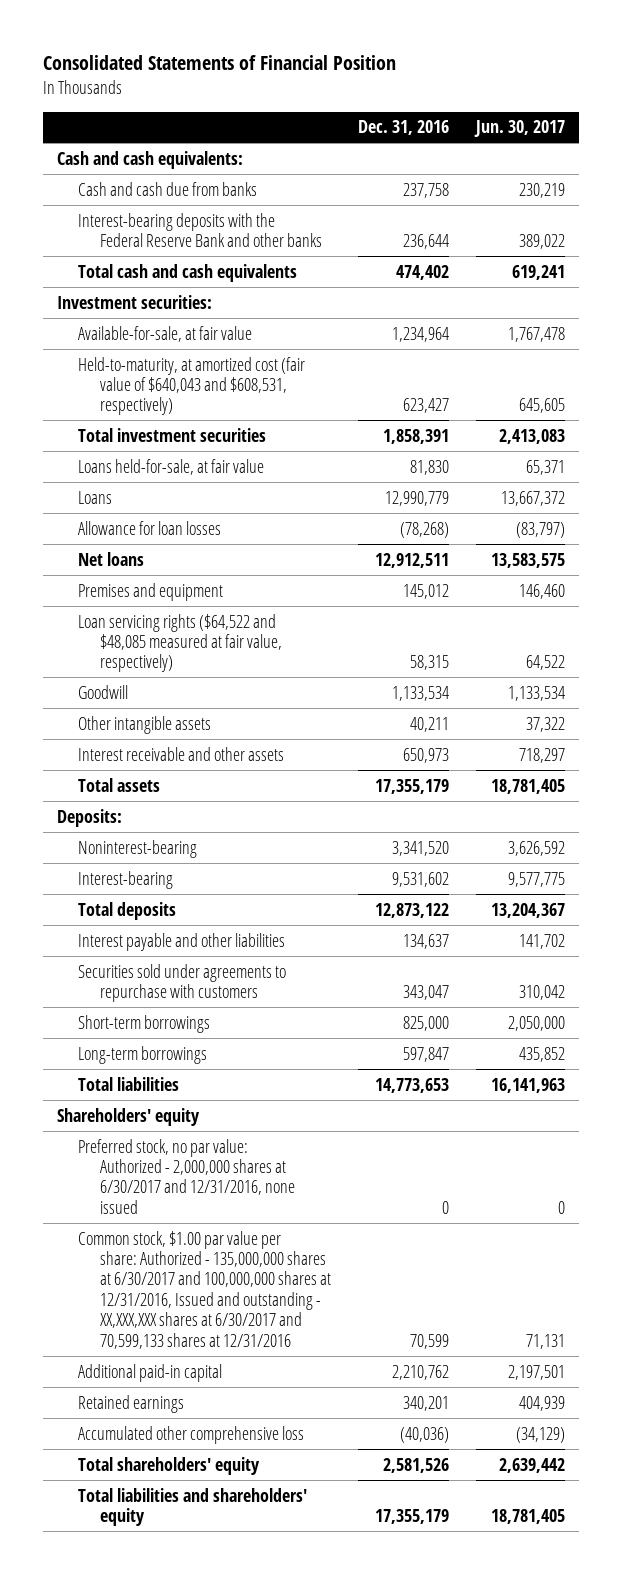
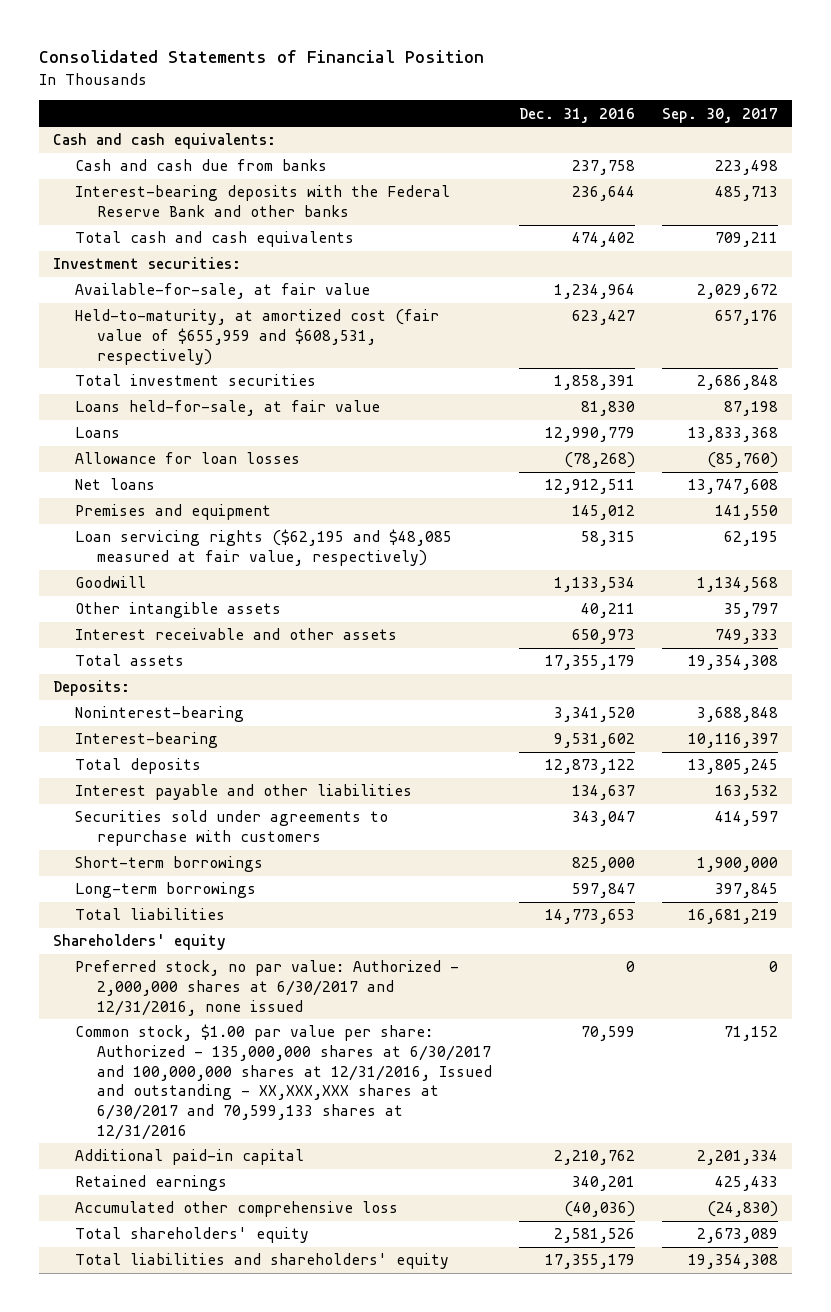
- | Dec. 31, 2016 | Jun. 30, 2017
+ | Dec. 31, 2016 | Sep. 30, 2017
- Held-to-maturity, at amortized cost (fair value of $640,043 and $608,531, respectively) | 623,427 | 645,605
+ Held-to-maturity, at amortized cost (fair value of $655,959 and $608,531, respectively) | 623,427 | 657,176
- Loan servicing rights ($64,522 and $48,085 measured at fair value, respectively) | 58,315 | 64,522
+ Loan servicing rights ($62,195 and $48,085 measured at fair value, respectively) | 58,315 | 62,195

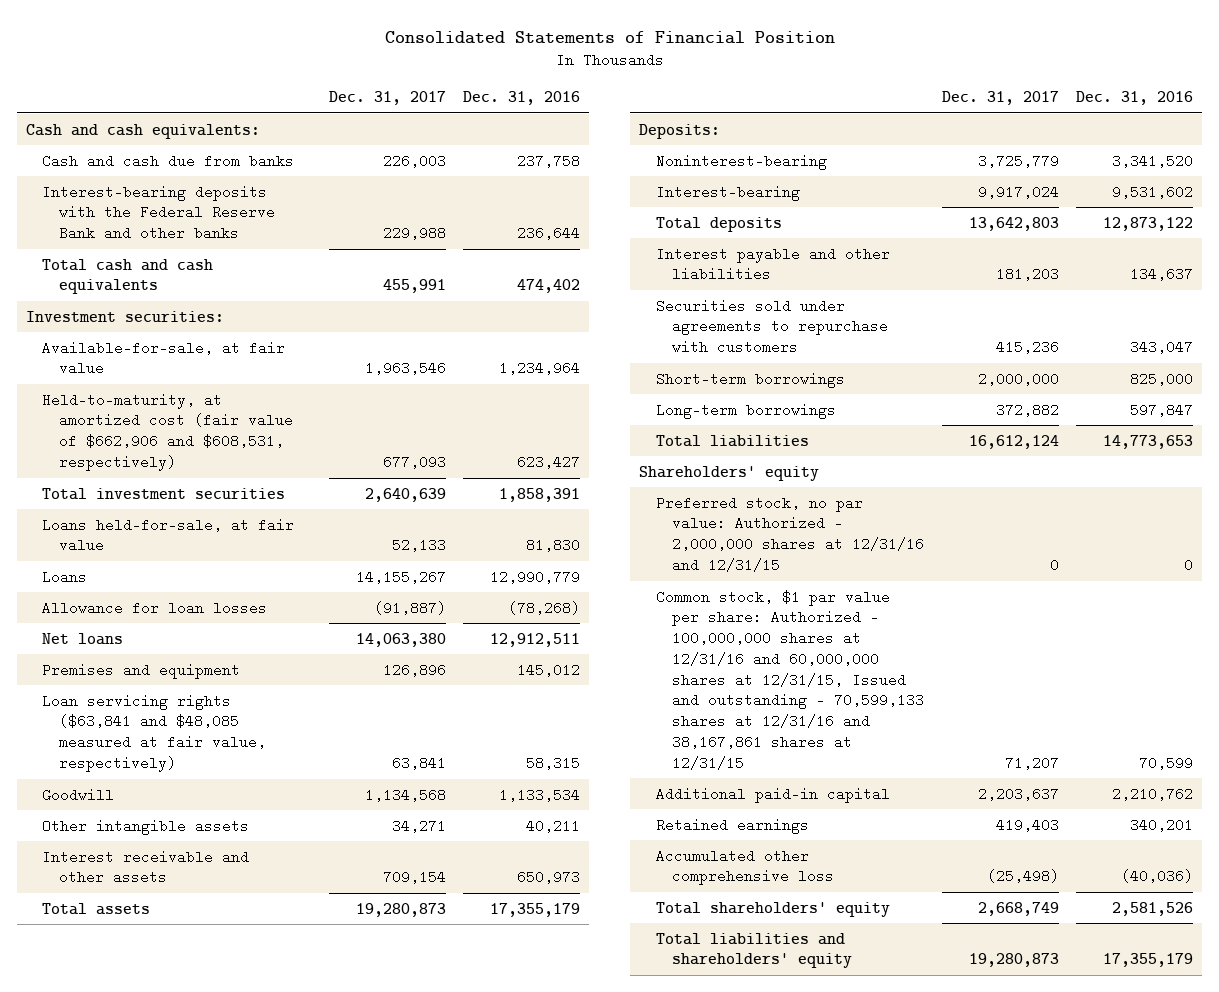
- | Dec. 31, 2016 | Sep. 30, 2017
+ | Dec. 31, 2017 | Dec. 31, 2016
- Held-to-maturity, at amortized cost (fair value of $655,959 and $608,531, respectively) | 623,427 | 657,176
+ Held-to-maturity, at amortized cost (fair value of $662,906 and $608,531, respectively) | 677,093 | 623,427
- Loan servicing rights ($62,195 and $48,085 measured at fair value, respectively) | 58,315 | 62,195
+ Loan servicing rights ($63,841 and $48,085 measured at fair value, respectively) | 63,841 | 58,315
- Preferred stock, no par value: Authorized - 2,000,000 shares at 6/30/2017 and 12/31/2016, none issued | 0 | 0
- Common stock, $1.00 par value per share: Authorized - 135,000,000 shares at 6/30/2017 and 100,000,000 shares at 12/31/2016, Issued and outstanding - XX,XXX,XXX shares at 6/30/2017 and 70,599,133 shares at 12/31/2016 | 70,599 | 71,152
+ Preferred stock, no par value: Authorized - 2,000,000 shares at 12/31/16 and 12/31/15 | 0 | 0
+ Common stock, $1 par value per share: Authorized - 100,000,000 shares at 12/31/16 and 60,000,000 shares at 12/31/15, Issued and outstanding - 70,599,133 shares at 12/31/16 and 38,167,861 shares at 12/31/15 | 71,207 | 70,599

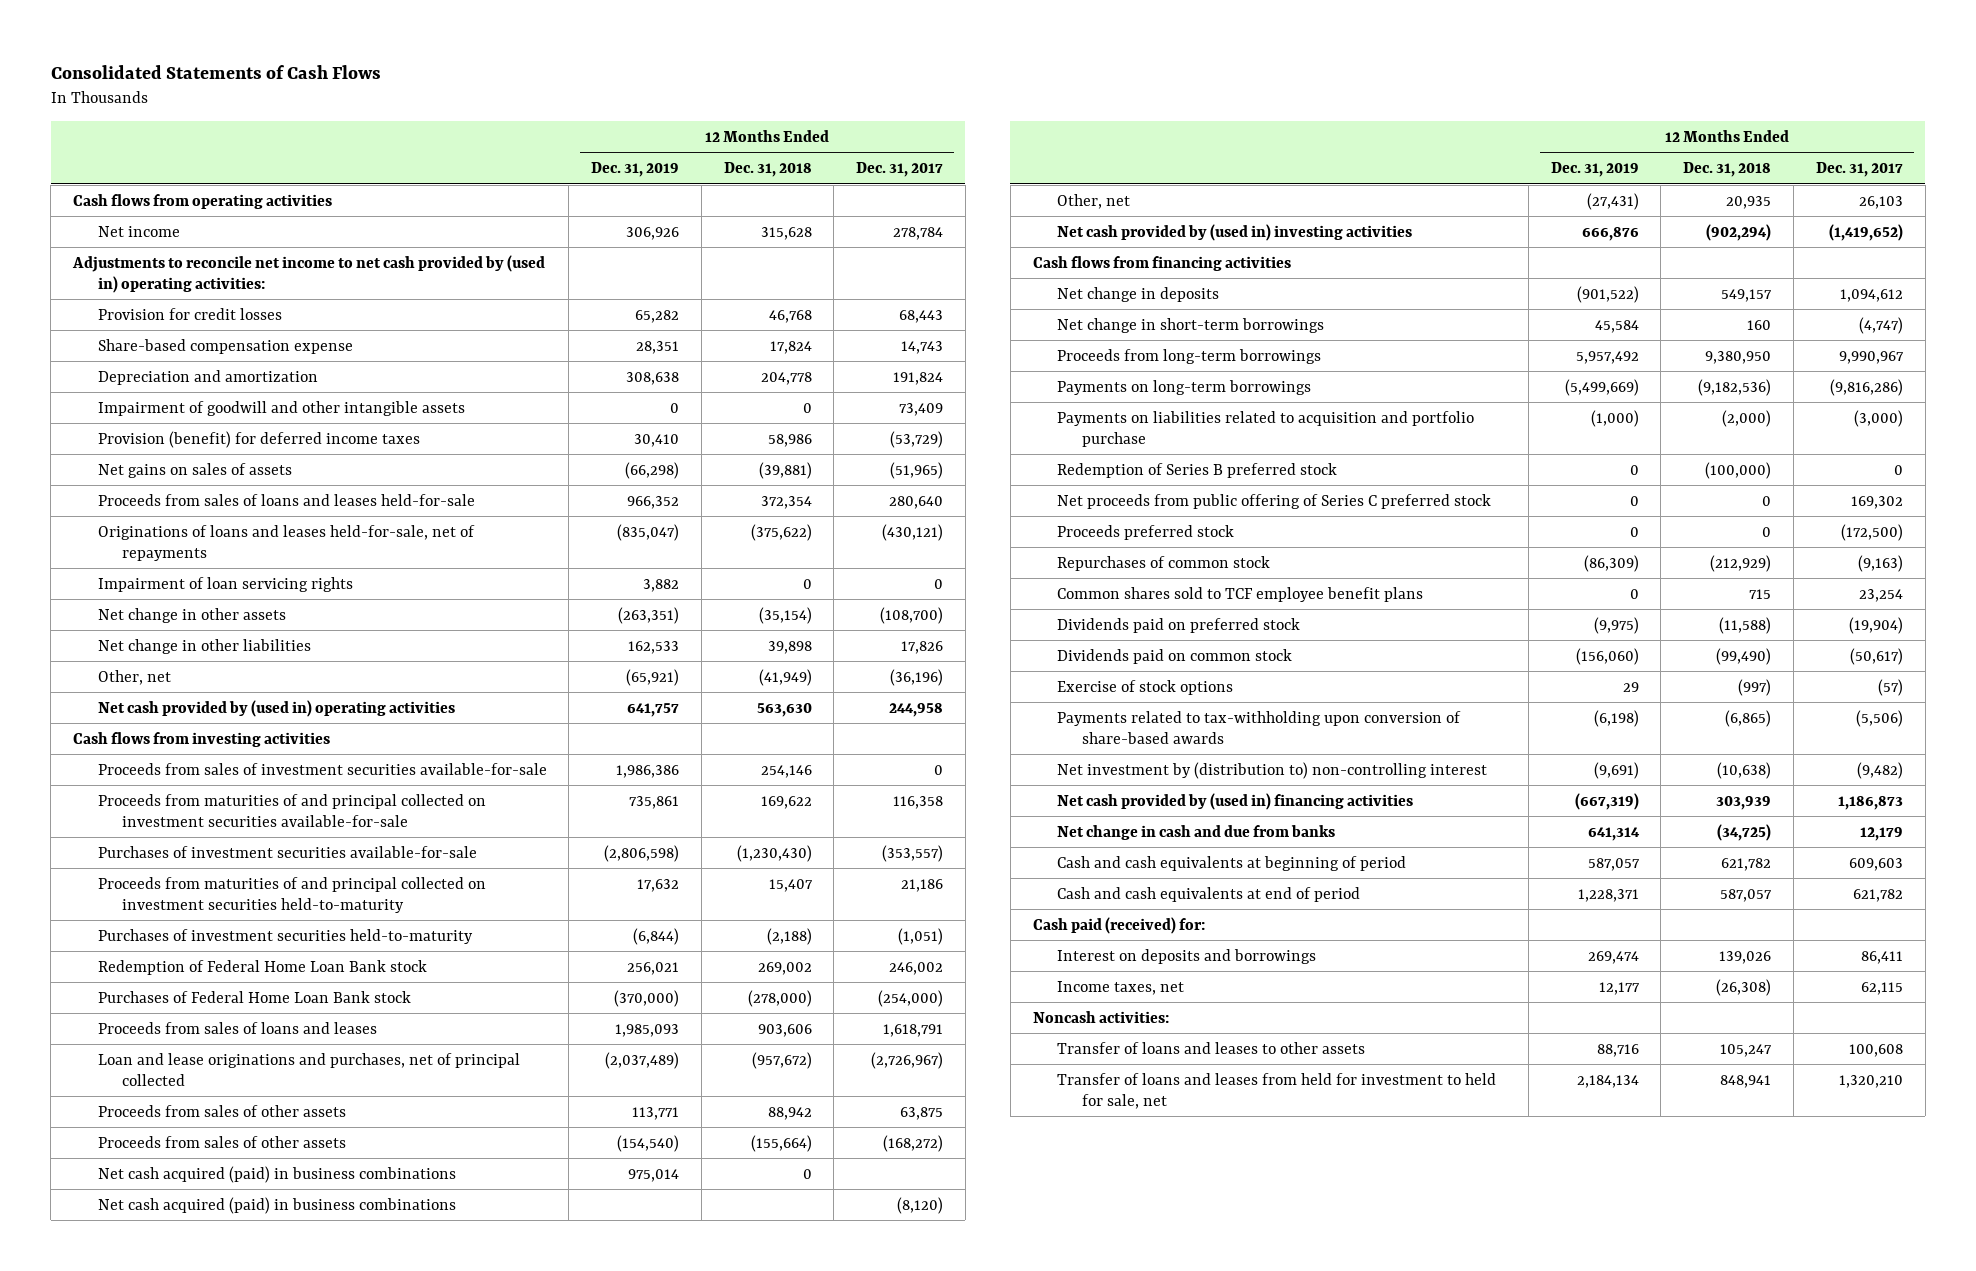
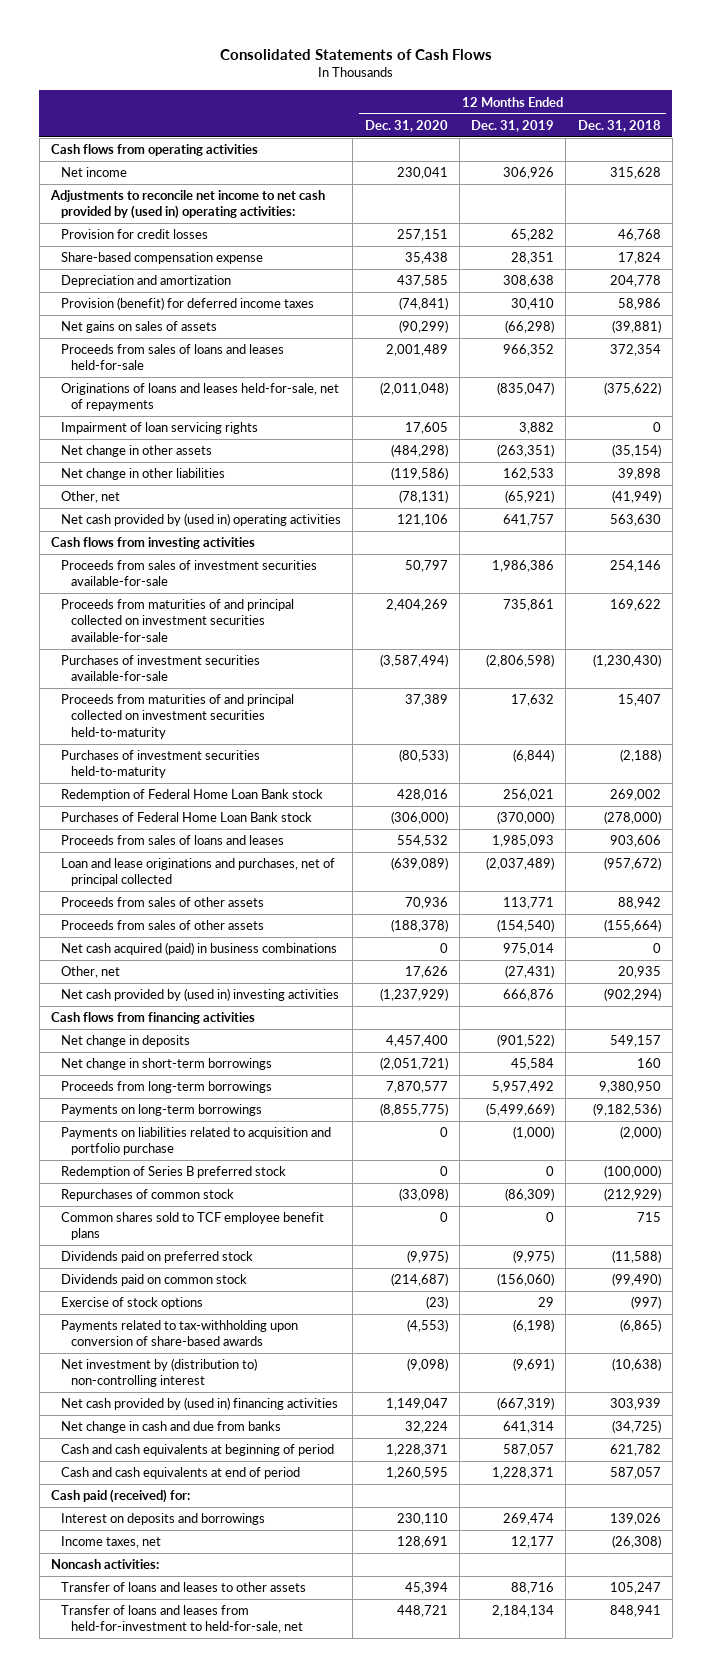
- | 12 Months Ended Dec. 31, 2019 | 12 Months Ended Dec. 31, 2018 | 12 Months Ended Dec. 31, 2017
+ | 12 Months Ended Dec. 31, 2020 | 12 Months Ended Dec. 31, 2019 | 12 Months Ended Dec. 31, 2018
- Impairment of goodwill and other intangible assets | 0 | 0 | 73,409
- Net cash acquired (paid) in business combinations | | | (8,120)
- Net proceeds from public offering of Series C preferred stock | 0 | 0 | 169,302
- Proceeds preferred stock | 0 | 0 | (172,500)
- Transfer of loans and leases from held for investment to held for sale, net | 2,184,134 | 848,941 | 1,320,210
+ Transfer of loans and leases from held-for-investment to held-for-sale, net | 448,721 | 2,184,134 | 848,941

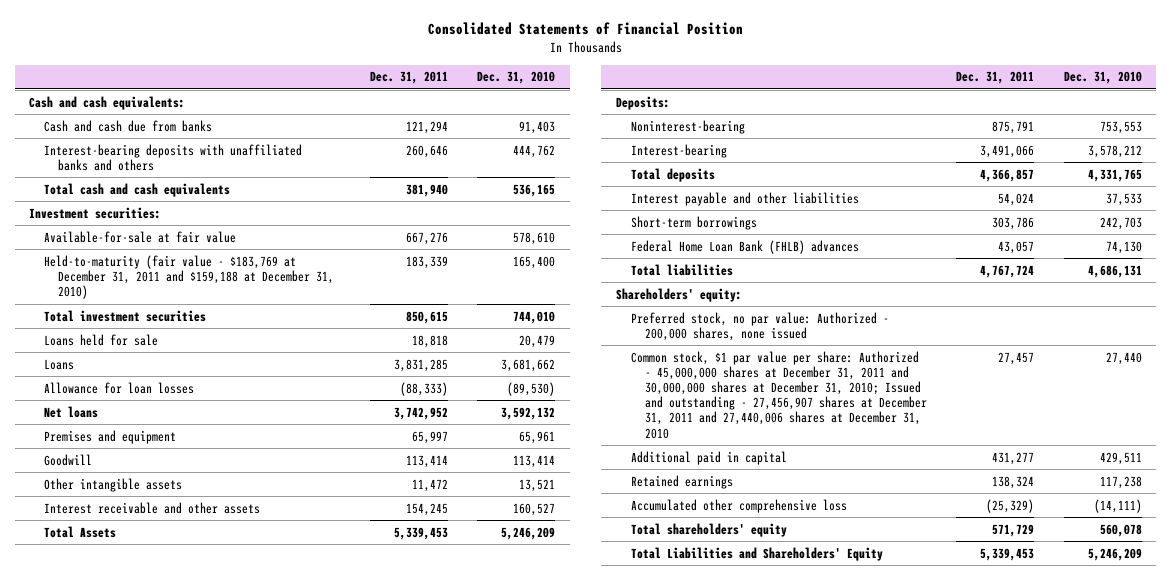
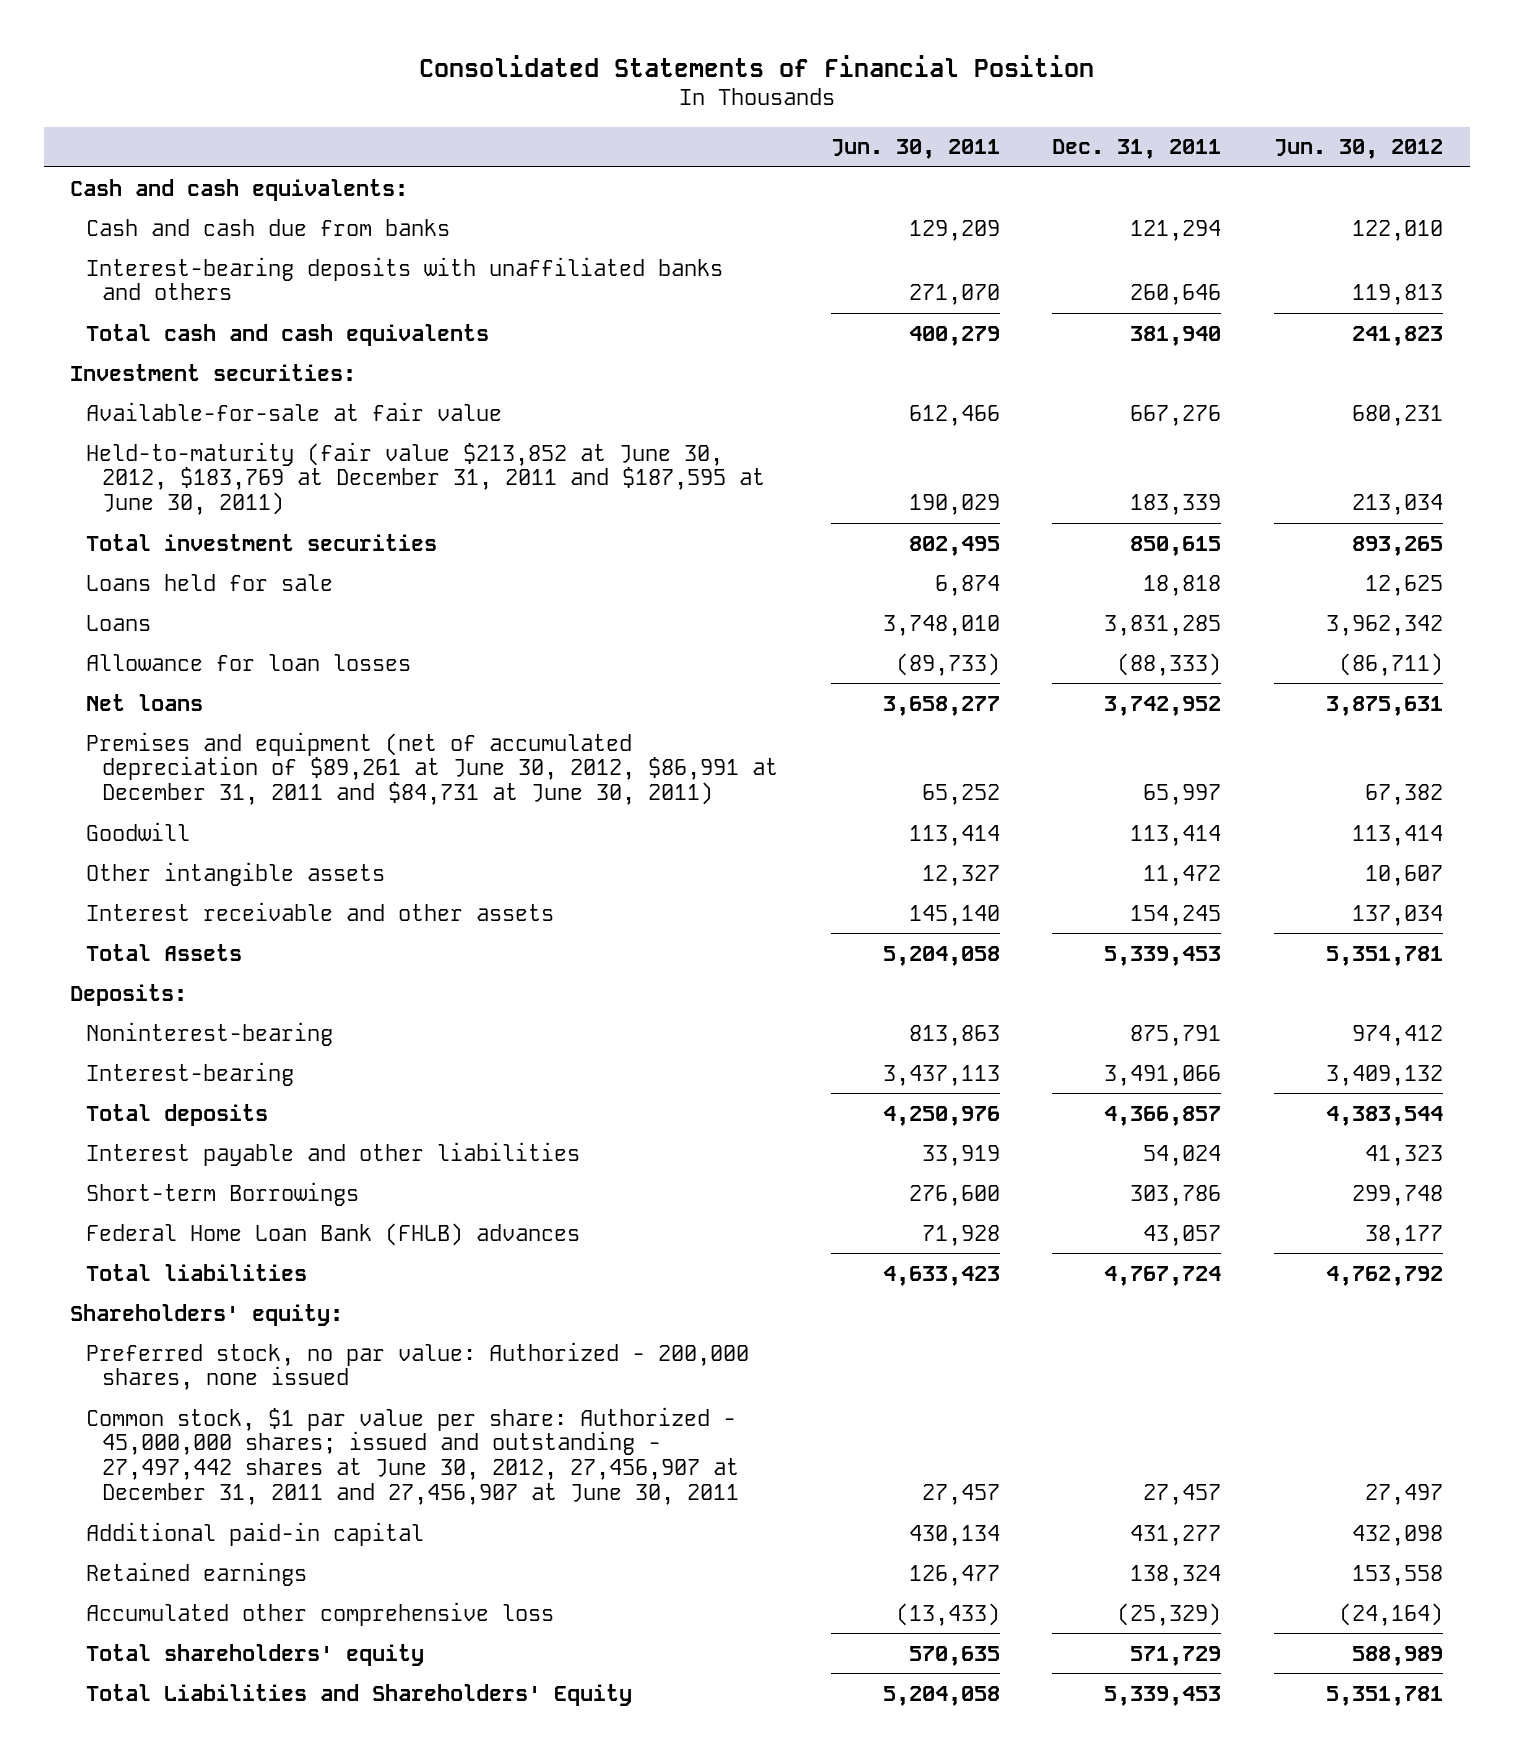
- | Dec. 31, 2011 | Dec. 31, 2010
+ | Jun. 30, 2011 | Dec. 31, 2011 | Jun. 30, 2012
- Held-to-maturity (fair value - $183,769 at December 31, 2011 and $159,188 at December 31, 2010) | 183,339 | 165,400
+ Held-to-maturity (fair value $213,852 at June 30, 2012, $183,769 at December 31, 2011 and $187,595 at June 30, 2011) | 190,029 | 183,339 | 213,034
- Premises and equipment | 65,997 | 65,961
+ Premises and equipment (net of accumulated depreciation of $89,261 at June 30, 2012, $86,991 at December 31, 2011 and $84,731 at June 30, 2011) | 65,252 | 65,997 | 67,382
- Short-term borrowings | 303,786 | 242,703
+ Short-term Borrowings | 276,600 | 303,786 | 299,748
- Common stock, $1 par value per share: Authorized - 45,000,000 shares at December 31, 2011 and 30,000,000 shares at December 31, 2010; Issued and outstanding - 27,456,907 shares at December 31, 2011 and 27,440,006 shares at December 31, 2010 | 27,457 | 27,440
- Additional paid in capital | 431,277 | 429,511
+ Common stock, $1 par value per share: Authorized - 45,000,000 shares; issued and outstanding - 27,497,442 shares at June 30, 2012, 27,456,907 at December 31, 2011 and 27,456,907 at June 30, 2011 | 27,457 | 27,457 | 27,497
+ Additional paid-in capital | 430,134 | 431,277 | 432,098

